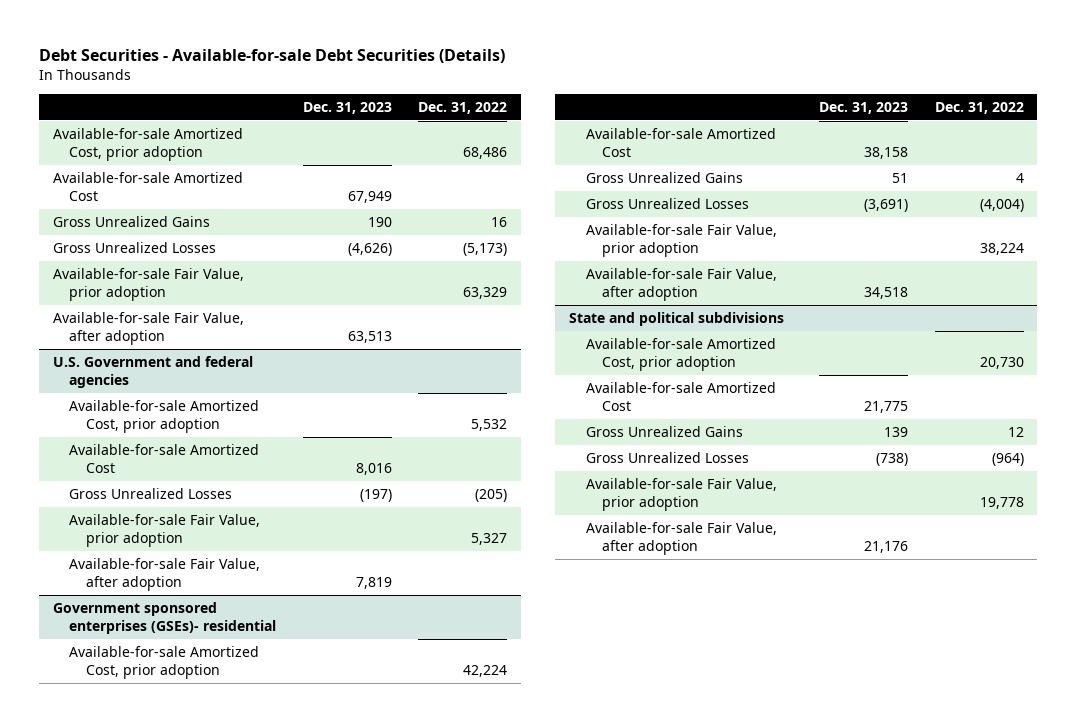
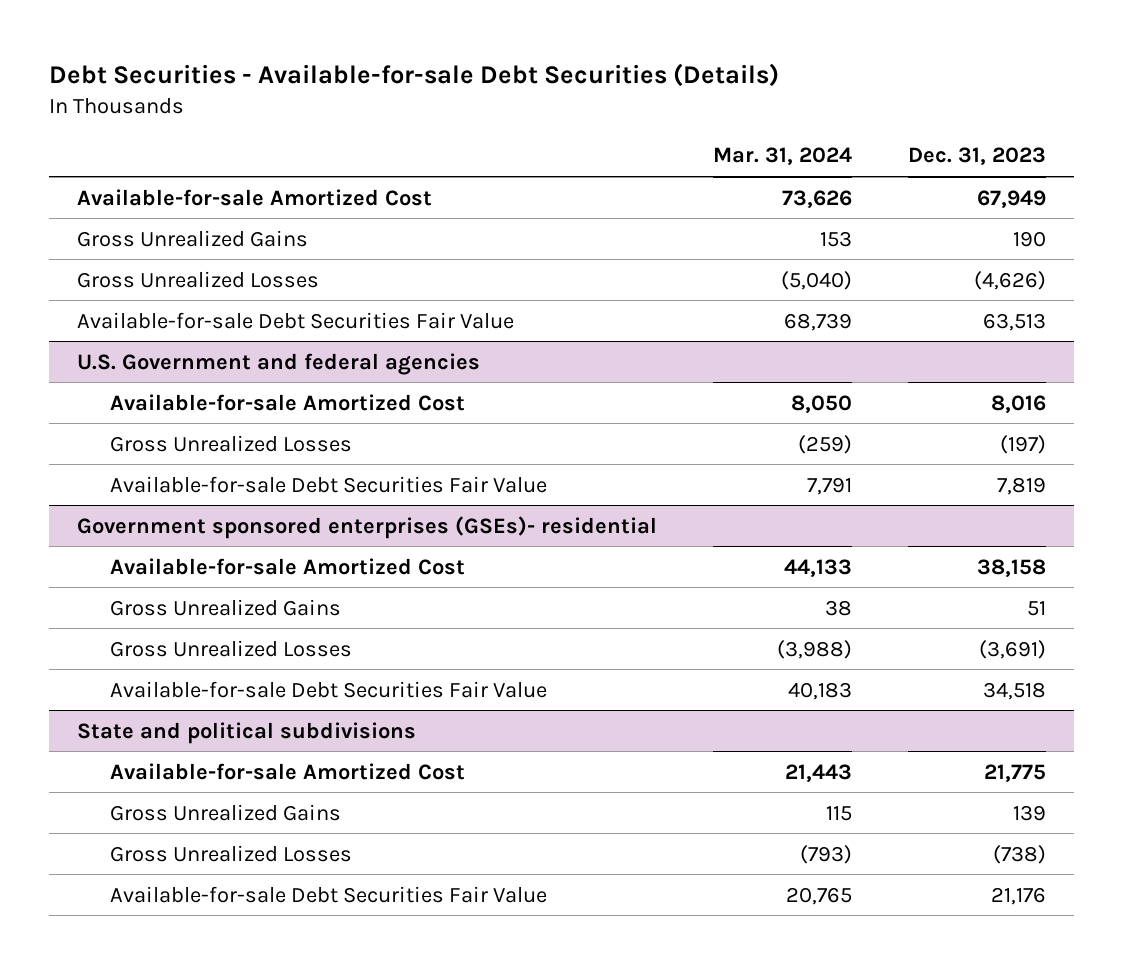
- | Dec. 31, 2023 | Dec. 31, 2022
+ | Mar. 31, 2024 | Dec. 31, 2023
- Available-for-sale Amortized Cost, prior adoption | | 68,486
- Available-for-sale Fair Value, prior adoption | | 63,329
- Available-for-sale Fair Value, after adoption | 63,513 |
+ Available-for-sale Debt Securities Fair Value | 68,739 | 63,513
@ U.S. Government and federal agencies
- Available-for-sale Amortized Cost, prior adoption | | 5,532
- Available-for-sale Fair Value, prior adoption | | 5,327
- Available-for-sale Fair Value, after adoption | 7,819 |
+ Available-for-sale Debt Securities Fair Value | 7,791 | 7,819
@ Government sponsored enterprises (GSEs)- residential
- Available-for-sale Amortized Cost, prior adoption | | 42,224
- Available-for-sale Fair Value, prior adoption | | 38,224
- Available-for-sale Fair Value, after adoption | 34,518 |
+ Available-for-sale Debt Securities Fair Value | 40,183 | 34,518
@ State and political subdivisions
- Available-for-sale Amortized Cost, prior adoption | | 20,730
- Available-for-sale Fair Value, prior adoption | | 19,778
- Available-for-sale Fair Value, after adoption | 21,176 |
+ Available-for-sale Debt Securities Fair Value | 20,765 | 21,176

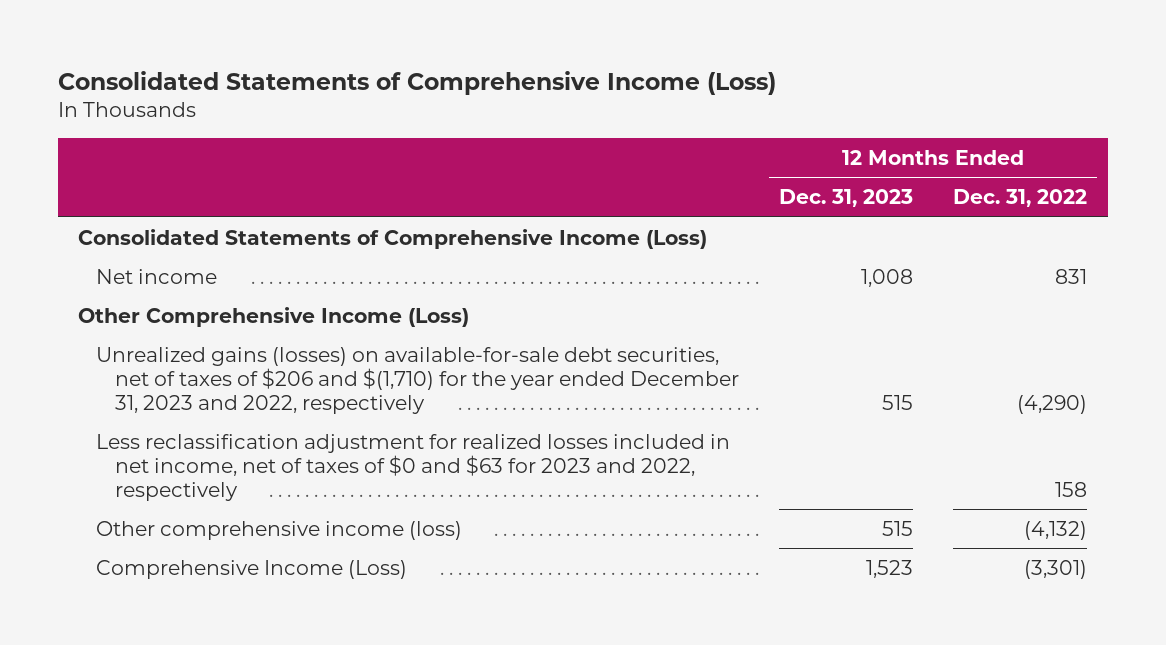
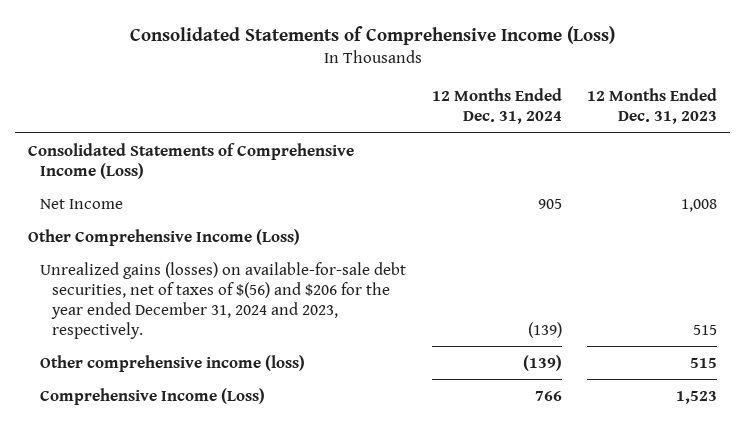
- | 12 Months Ended Dec. 31, 2023 | 12 Months Ended Dec. 31, 2022
+ | 12 Months Ended Dec. 31, 2024 | 12 Months Ended Dec. 31, 2023
- Net income | 1,008 | 831
+ Net Income | 905 | 1,008
- Unrealized gains (losses) on available-for-sale debt securities, net of taxes of $206 and $(1,710) for the year ended December 31, 2023 and 2022, respectively | 515 | (4,290)
- Less reclassification adjustment for realized losses included in net income, net of taxes of $0 and $63 for 2023 and 2022, respectively | | 158
+ Unrealized gains (losses) on available-for-sale debt securities, net of taxes of $(56) and $206 for the year ended December 31, 2024 and 2023, respectively. | (139) | 515

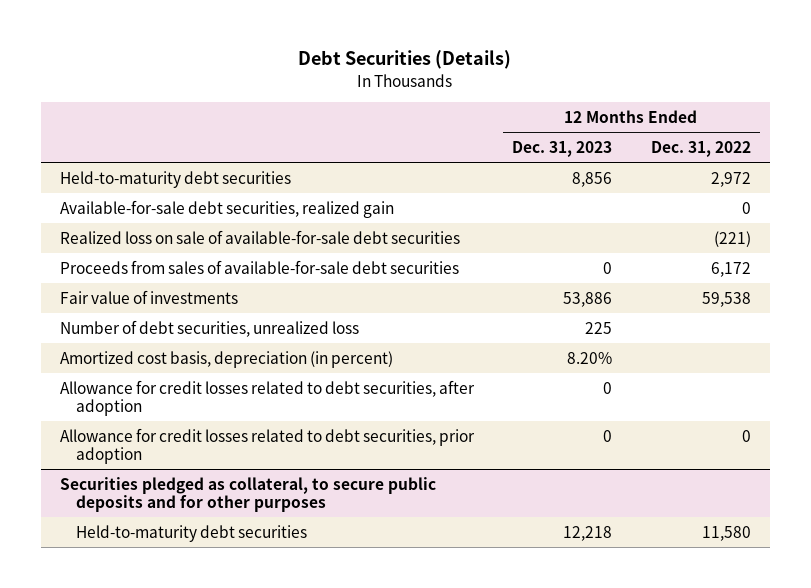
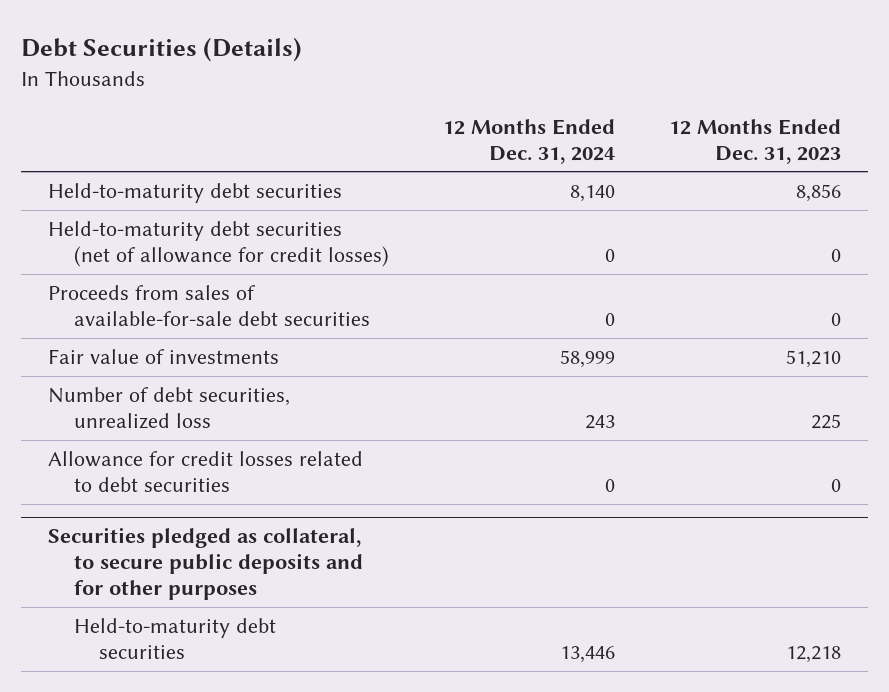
- | 12 Months Ended Dec. 31, 2023 | 12 Months Ended Dec. 31, 2022
+ | 12 Months Ended Dec. 31, 2024 | 12 Months Ended Dec. 31, 2023
- Available-for-sale debt securities, realized gain | | 0
- Realized loss on sale of available-for-sale debt securities | | (221)
+ Held-to-maturity debt securities (net of allowance for credit losses) | 0 | 0
- Fair value of investments | 53,886 | 59,538
+ Fair value of investments | 58,999 | 51,210
- Amortized cost basis, depreciation (in percent) | 8.20% |
- Allowance for credit losses related to debt securities, after adoption | 0 |
- Allowance for credit losses related to debt securities, prior adoption | 0 | 0
+ Allowance for credit losses related to debt securities | 0 | 0

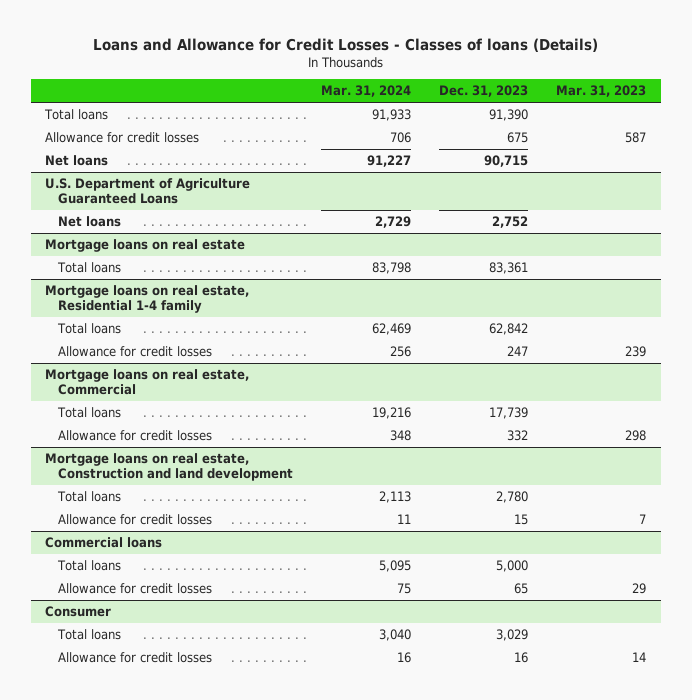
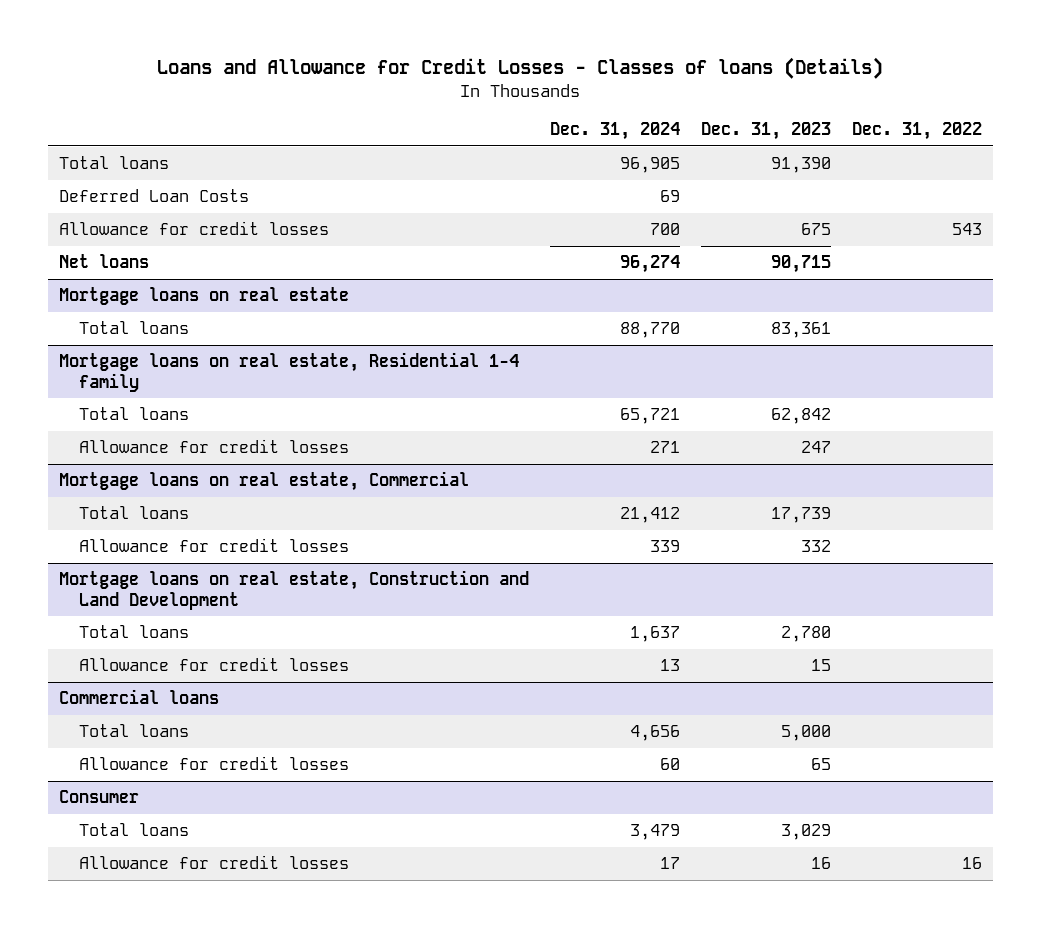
- | Mar. 31, 2024 | Dec. 31, 2023 | Mar. 31, 2023
+ | Dec. 31, 2024 | Dec. 31, 2023 | Dec. 31, 2022
+ Deferred Loan Costs | 69 | |
- U.S. Department of Agriculture Guaranteed Loans
- Net loans | 2,729 | 2,752 |
- Mortgage loans on real estate, Construction and land development
+ Mortgage loans on real estate, Construction and Land Development

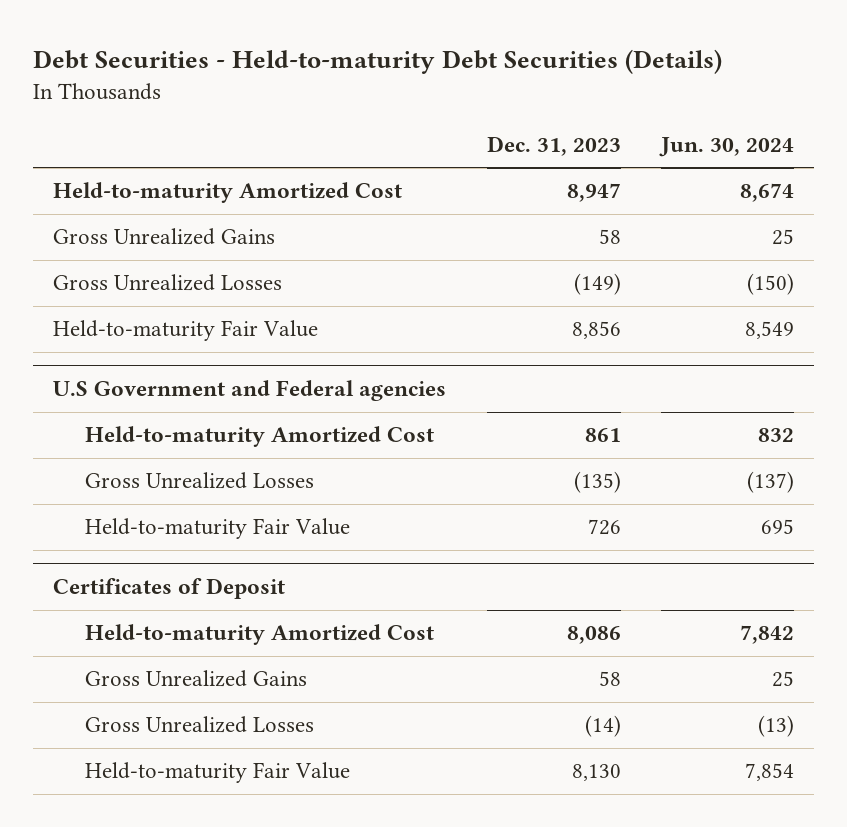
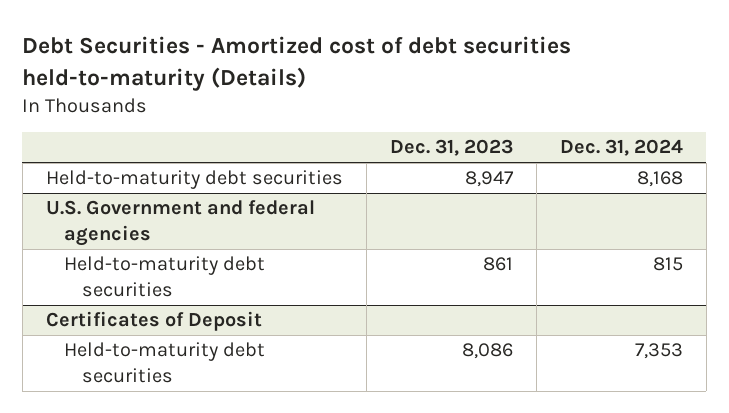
- Debt Securities - Held-to-maturity Debt Securities (Details)
+ Debt Securities - Amortized cost of debt securities held-to-maturity (Details)
- | Dec. 31, 2023 | Jun. 30, 2024
+ | Dec. 31, 2023 | Dec. 31, 2024
- Held-to-maturity Amortized Cost | 8,947 | 8,674
- Gross Unrealized Gains | 58 | 25
- Gross Unrealized Losses | (149) | (150)
- Held-to-maturity Fair Value | 8,856 | 8,549
- U.S Government and Federal agencies
- Held-to-maturity Amortized Cost | 861 | 832
- Gross Unrealized Losses | (135) | (137)
- Held-to-maturity Fair Value | 726 | 695
+ Held-to-maturity debt securities | 8,947 | 8,168
+ U.S. Government and federal agencies
+ Held-to-maturity debt securities | 861 | 815
@ Certificates of Deposit
- Held-to-maturity Amortized Cost | 8,086 | 7,842
- Gross Unrealized Gains | 58 | 25
- Gross Unrealized Losses | (14) | (13)
- Held-to-maturity Fair Value | 8,130 | 7,854
+ Held-to-maturity debt securities | 8,086 | 7,353

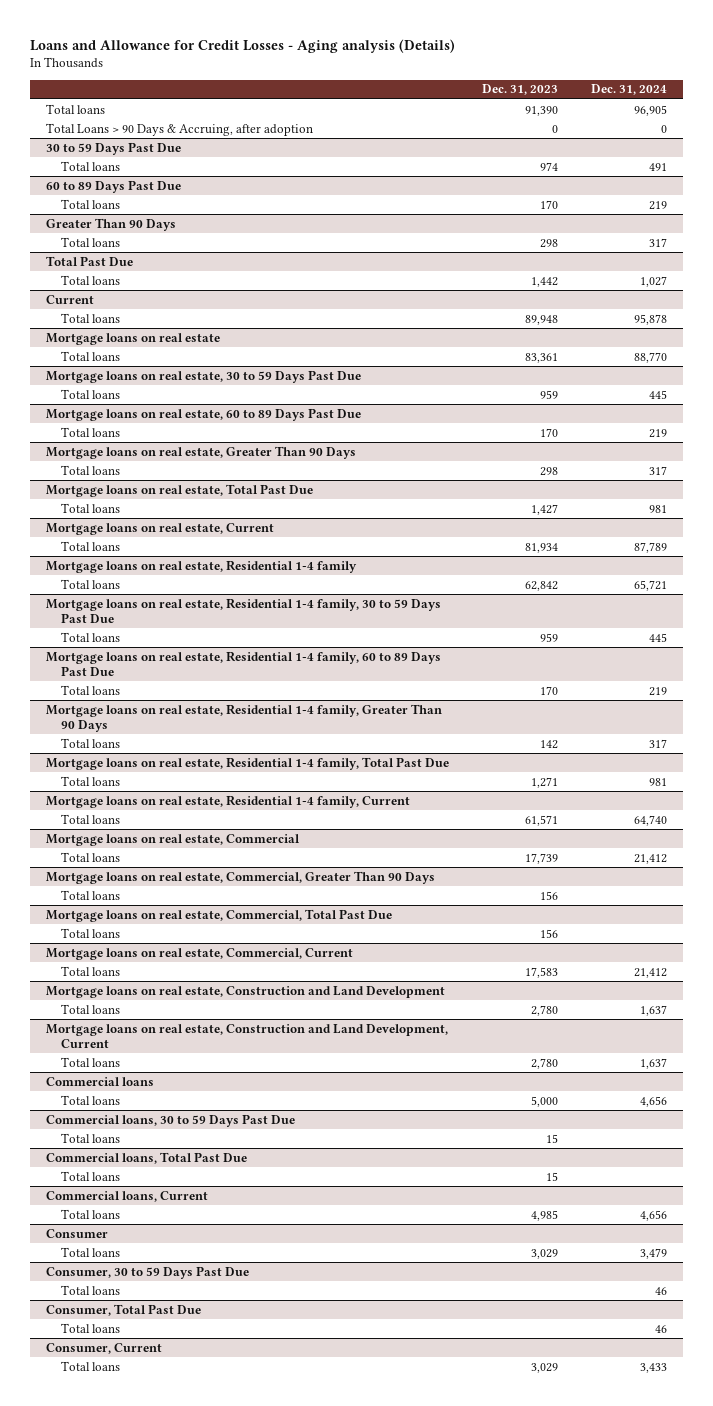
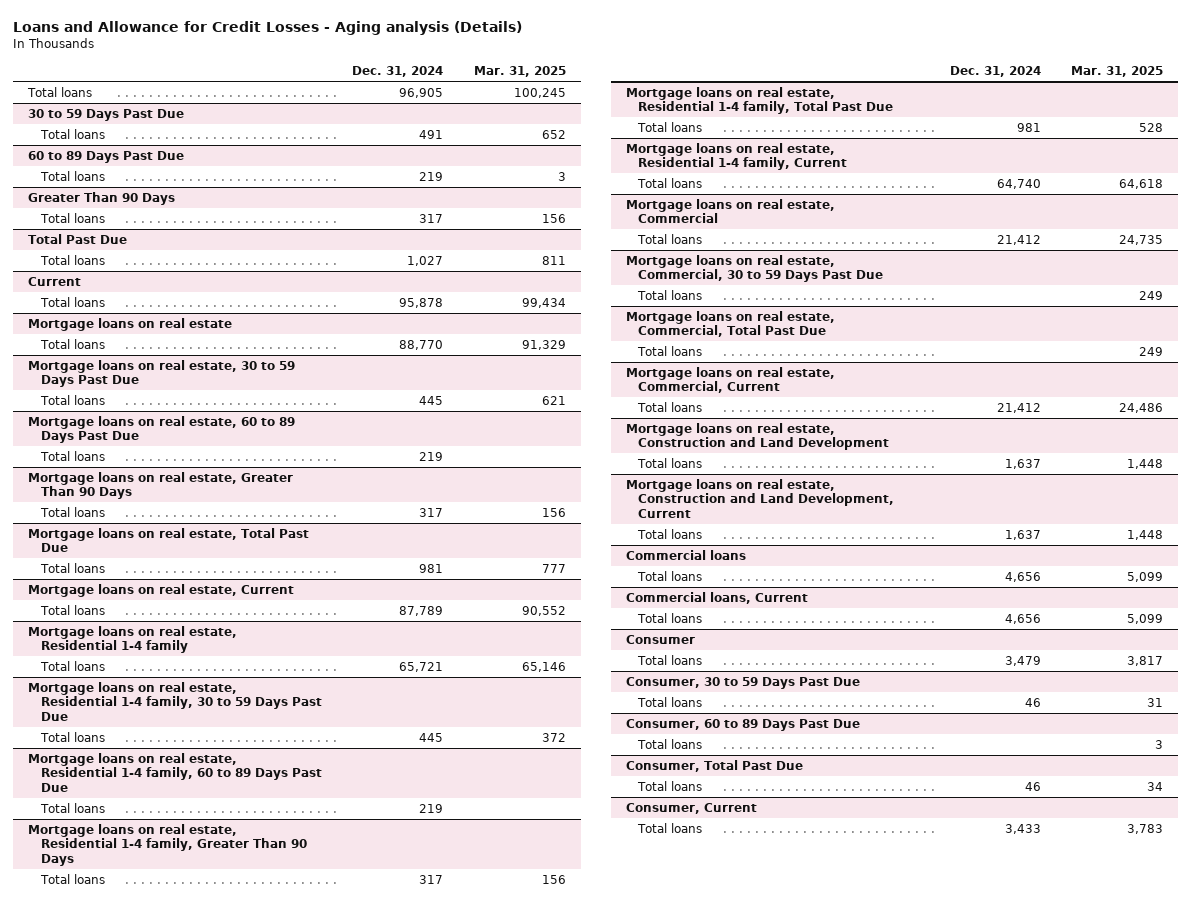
- | Dec. 31, 2023 | Dec. 31, 2024
+ | Dec. 31, 2024 | Mar. 31, 2025
- Total Loans > 90 Days & Accruing, after adoption | 0 | 0
- Mortgage loans on real estate, Commercial, Greater Than 90 Days
+ Mortgage loans on real estate, Commercial, 30 to 59 Days Past Due
- Commercial loans, 30 to 59 Days Past Due
- Total loans | 15 |
- Commercial loans, Total Past Due
- Total loans | 15 |
+ Consumer, 60 to 89 Days Past Due
+ Total loans | | 3

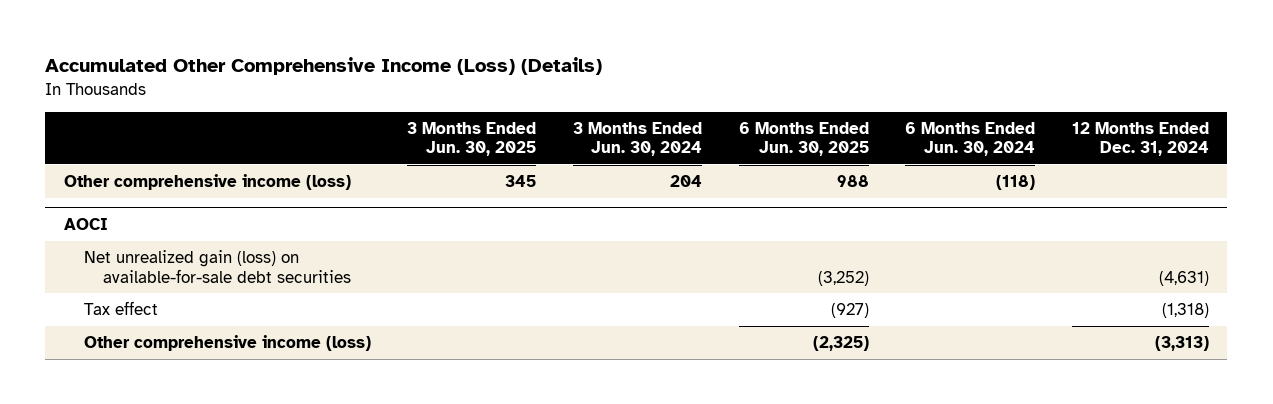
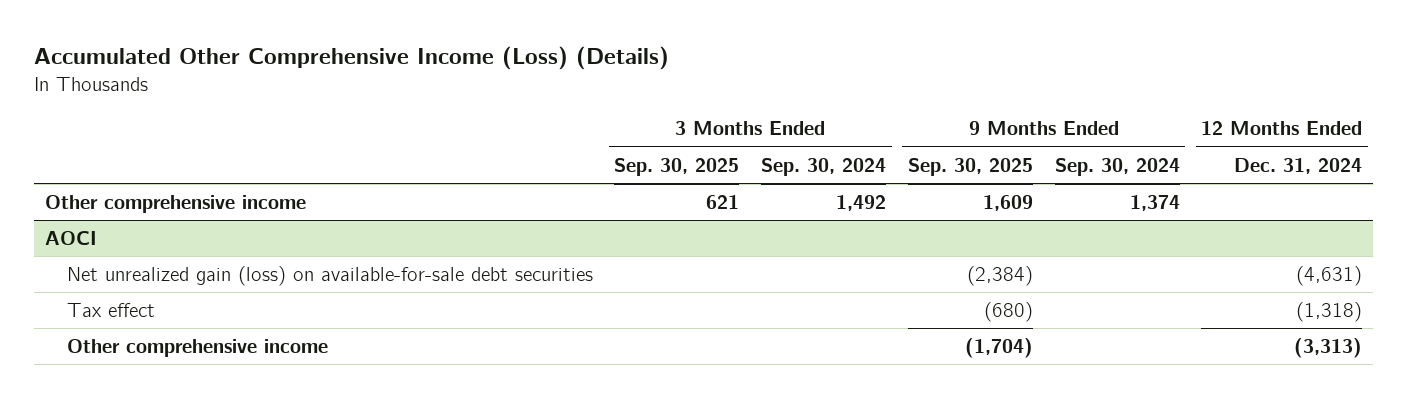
- | 3 Months Ended Jun. 30, 2025 | 3 Months Ended Jun. 30, 2024 | 6 Months Ended Jun. 30, 2025 | 6 Months Ended Jun. 30, 2024 | 12 Months Ended Dec. 31, 2024
+ | 3 Months Ended Sep. 30, 2025 | 3 Months Ended Sep. 30, 2024 | 9 Months Ended Sep. 30, 2025 | 9 Months Ended Sep. 30, 2024 | 12 Months Ended Dec. 31, 2024
- Other comprehensive income (loss) | 345 | 204 | 988 | (118) |
+ Other comprehensive income | 621 | 1,492 | 1,609 | 1,374 |
@ AOCI
- Other comprehensive income (loss) | | | (2,325) | | (3,313)
+ Other comprehensive income | | | (1,704) | | (3,313)

